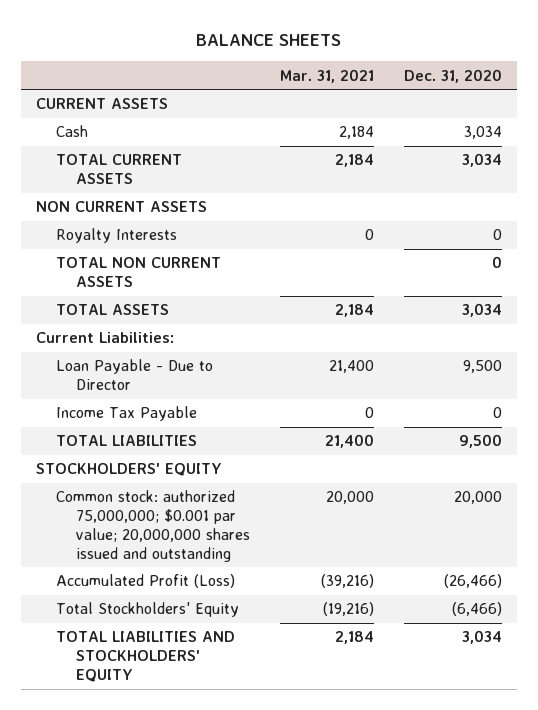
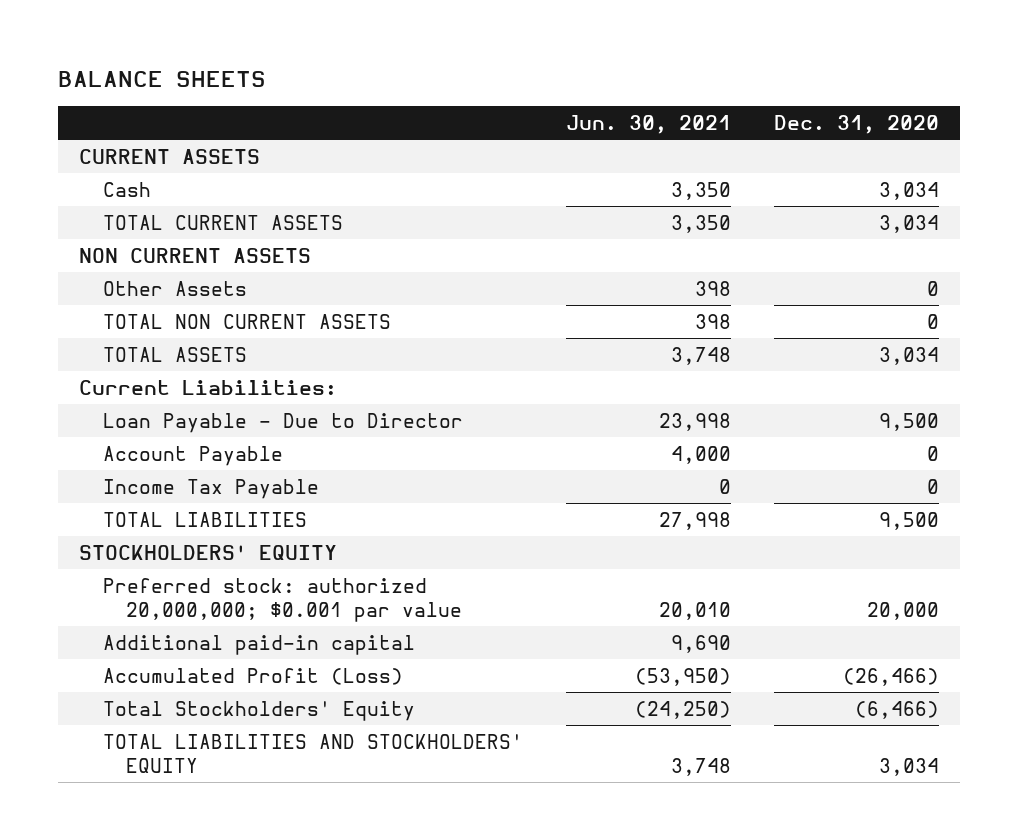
- | Mar. 31, 2021 | Dec. 31, 2020
+ | Jun. 30, 2021 | Dec. 31, 2020
- Royalty Interests | 0 | 0
+ Other Assets | 398 | 0
+ Account Payable | 4,000 | 0
- Common stock: authorized 75,000,000; $0.001 par value; 20,000,000 shares issued and outstanding | 20,000 | 20,000
+ Preferred stock: authorized 20,000,000; $0.001 par value | 20,010 | 20,000
+ Additional paid-in capital | 9,690 |

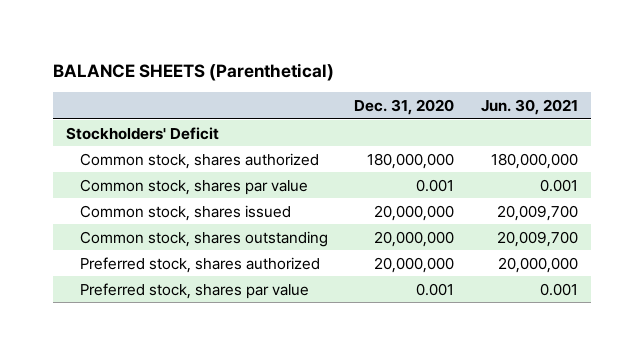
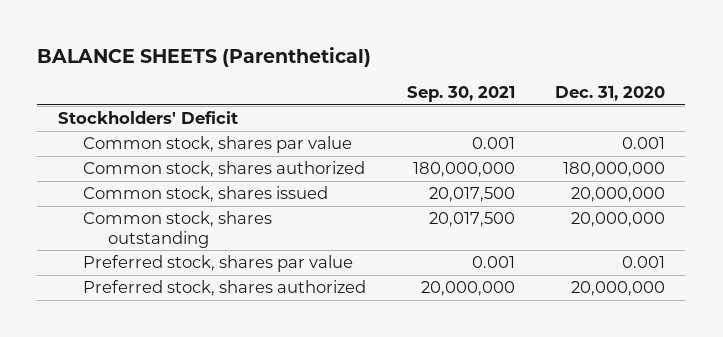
- | Dec. 31, 2020 | Jun. 30, 2021
+ | Sep. 30, 2021 | Dec. 31, 2020
moved down: Common stock, shares authorized | 180,000,000 | 180,000,000
moved down: Preferred stock, shares authorized | 20,000,000 | 20,000,000

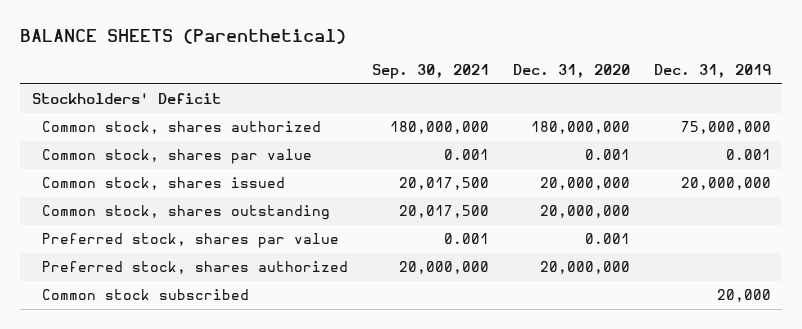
- | Sep. 30, 2021 | Dec. 31, 2020
+ | Sep. 30, 2021 | Dec. 31, 2020 | Dec. 31, 2019
moved down: Common stock, shares par value | 0.001 | 0.001 | 0.001
+ Common stock subscribed | | | 20,000

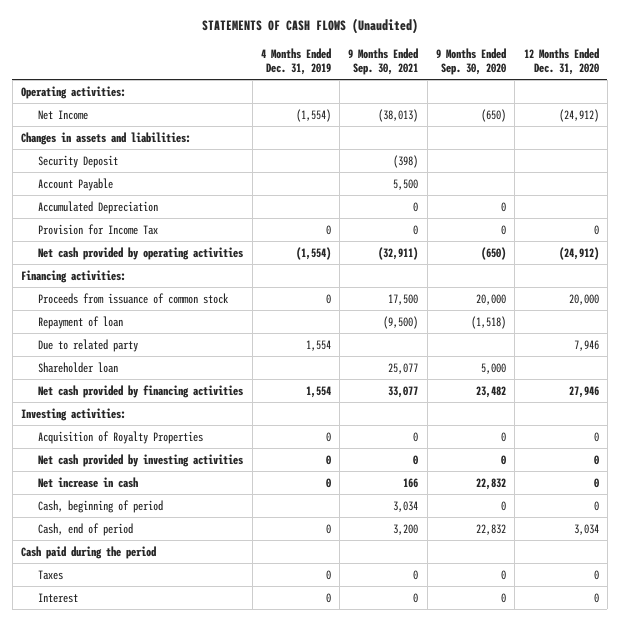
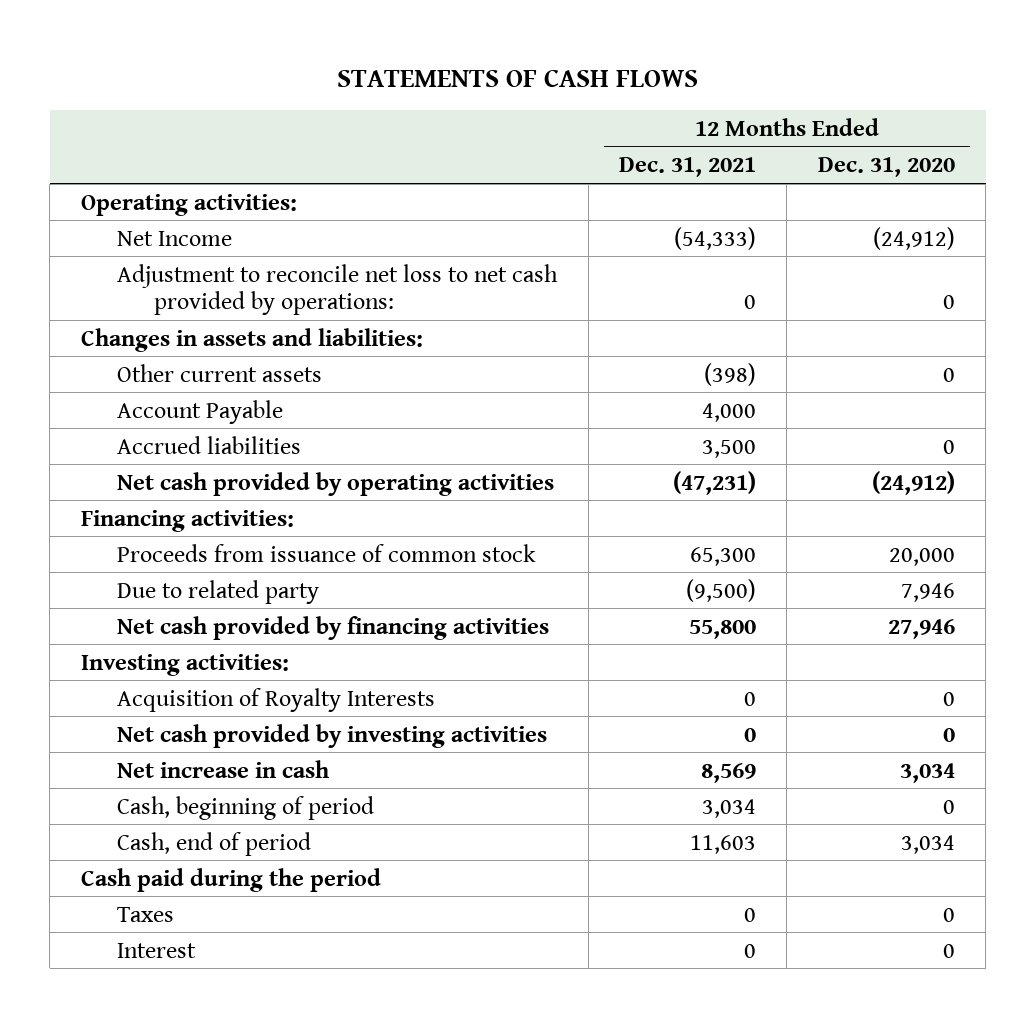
- STATEMENTS OF CASH FLOWS (Unaudited)
+ STATEMENTS OF CASH FLOWS
- | 4 Months Ended Dec. 31, 2019 | 9 Months Ended Sep. 30, 2021 | 9 Months Ended Sep. 30, 2020 | 12 Months Ended Dec. 31, 2020
+ | 12 Months Ended Dec. 31, 2021 | 12 Months Ended Dec. 31, 2020
+ Adjustment to reconcile net loss to net cash provided by operations: | 0 | 0
- Security Deposit | | (398) | |
+ Other current assets | (398) | 0
- Accumulated Depreciation | | 0 | 0 |
- Provision for Income Tax | 0 | 0 | 0 | 0
+ Accrued liabilities | 3,500 | 0
- Repayment of loan | | (9,500) | (1,518) |
- Shareholder loan | | 25,077 | 5,000 |
- Acquisition of Royalty Properties | 0 | 0 | 0 | 0
+ Acquisition of Royalty Interests | 0 | 0
- Net increase in cash | 0 | 166 | 22,832 | 0
+ Net increase in cash | 8,569 | 3,034

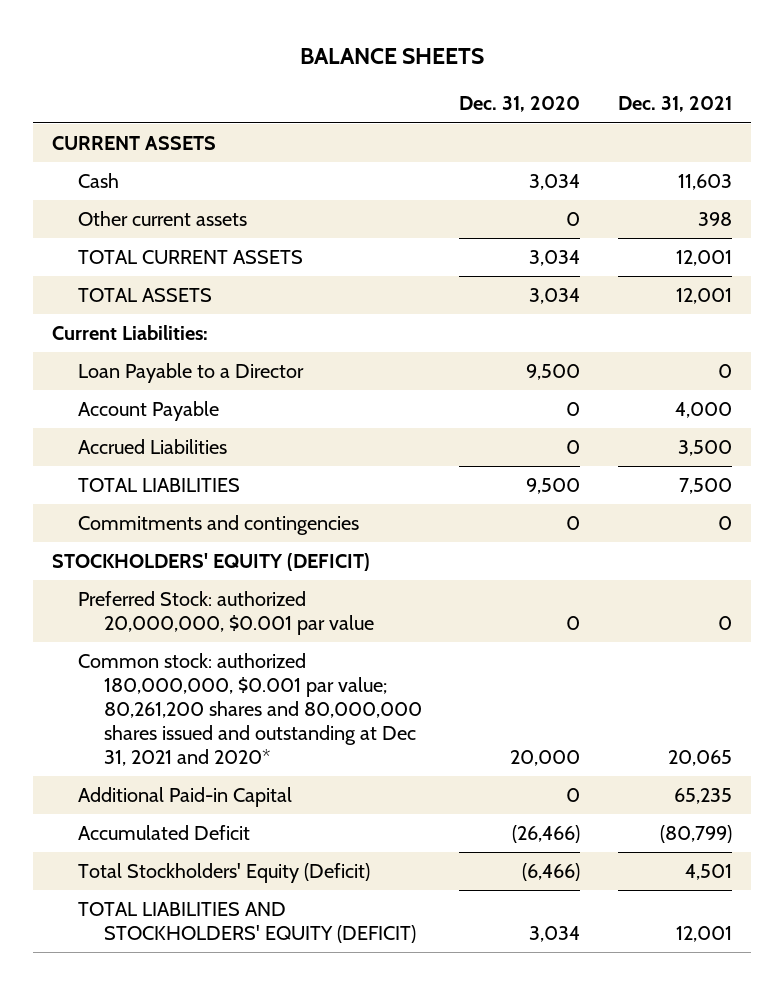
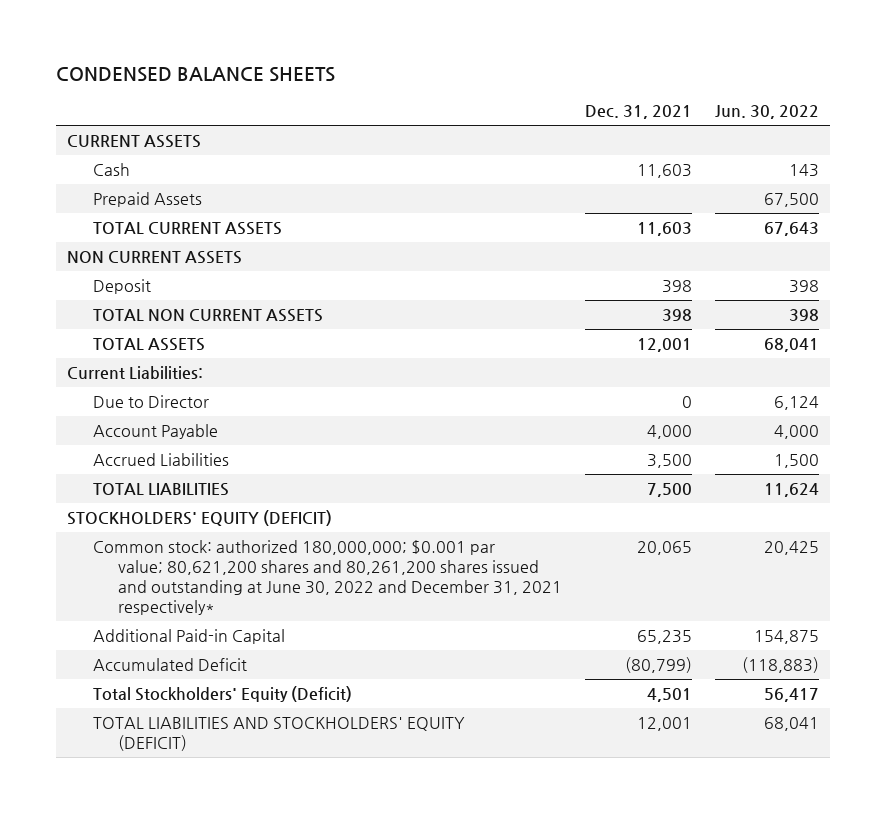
- BALANCE SHEETS
+ CONDENSED BALANCE SHEETS
- | Dec. 31, 2020 | Dec. 31, 2021
+ | Dec. 31, 2021 | Jun. 30, 2022
- Other current assets | 0 | 398
- TOTAL CURRENT ASSETS | 3,034 | 12,001
+ Prepaid Assets | | 67,500
+ TOTAL CURRENT ASSETS | 11,603 | 67,643
+ NON CURRENT ASSETS
+ Deposit | 398 | 398
+ TOTAL NON CURRENT ASSETS | 398 | 398
- Loan Payable to a Director | 9,500 | 0
+ Due to Director | 0 | 6,124
- Commitments and contingencies | 0 | 0
- Preferred Stock: authorized 20,000,000, $0.001 par value | 0 | 0
- Common stock: authorized 180,000,000, $0.001 par value; 80,261,200 shares and 80,000,000 shares issued and outstanding at Dec 31, 2021 and 2020* | 20,000 | 20,065
+ Common stock: authorized 180,000,000; $0.001 par value; 80,621,200 shares and 80,261,200 shares issued and outstanding at June 30, 2022 and December 31, 2021 respectively* | 20,065 | 20,425

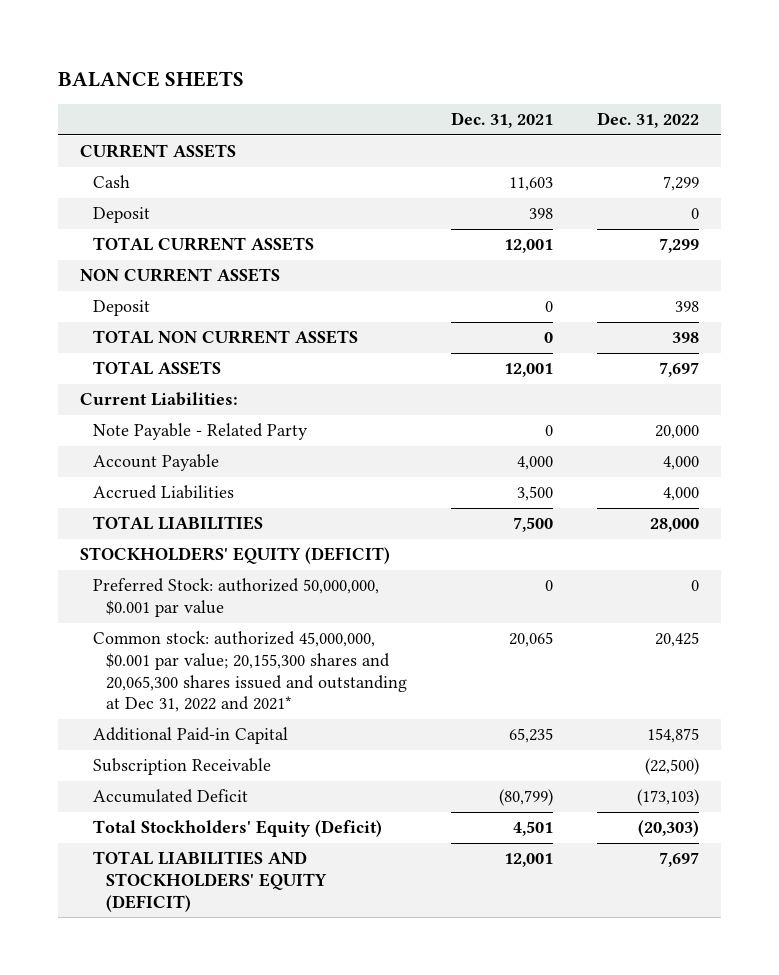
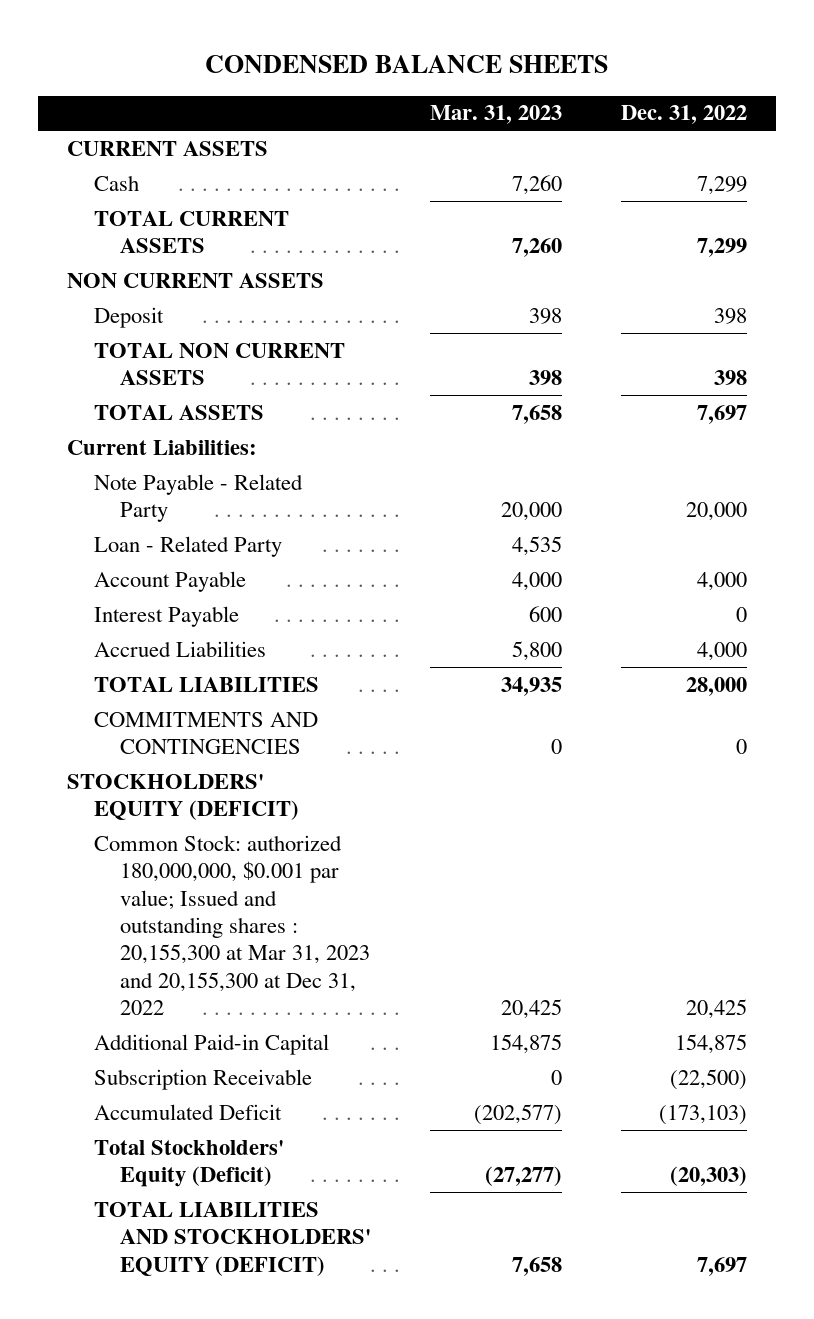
- BALANCE SHEETS
+ CONDENSED BALANCE SHEETS
- | Dec. 31, 2021 | Dec. 31, 2022
+ | Mar. 31, 2023 | Dec. 31, 2022
- Deposit | 398 | 0
+ Loan - Related Party | 4,535 |
+ Interest Payable | 600 | 0
+ COMMITMENTS AND CONTINGENCIES | 0 | 0
- Preferred Stock: authorized 50,000,000, $0.001 par value | 0 | 0
- Common stock: authorized 45,000,000, $0.001 par value; 20,155,300 shares and 20,065,300 shares issued and outstanding at Dec 31, 2022 and 2021* | 20,065 | 20,425
+ Common Stock: authorized 180,000,000, $0.001 par value; Issued and outstanding shares : 20,155,300 at Mar 31, 2023 and 20,155,300 at Dec 31, 2022 | 20,425 | 20,425

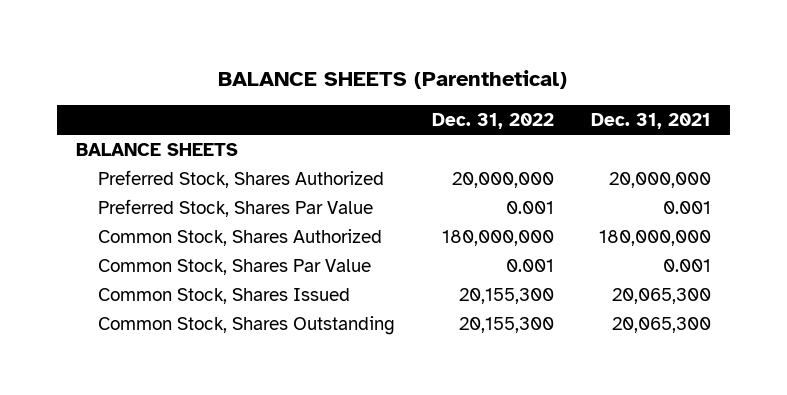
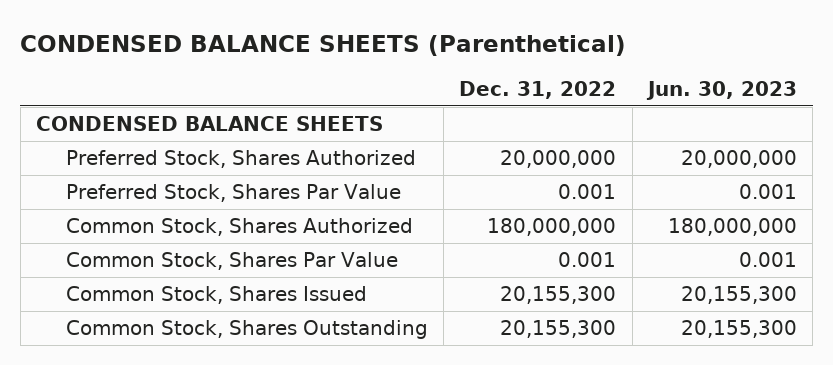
- BALANCE SHEETS (Parenthetical)
+ CONDENSED BALANCE SHEETS (Parenthetical)
- | Dec. 31, 2022 | Dec. 31, 2021
+ | Dec. 31, 2022 | Jun. 30, 2023
- BALANCE SHEETS
+ CONDENSED BALANCE SHEETS

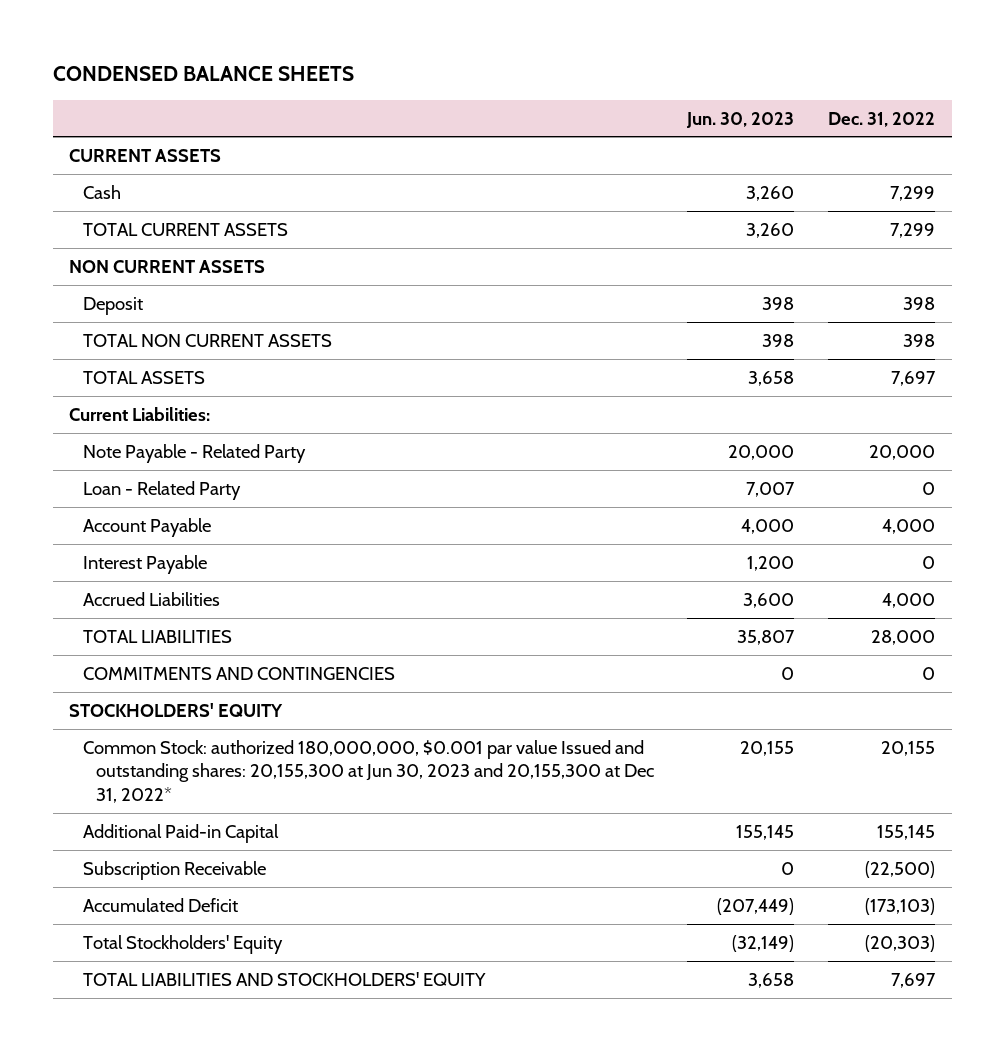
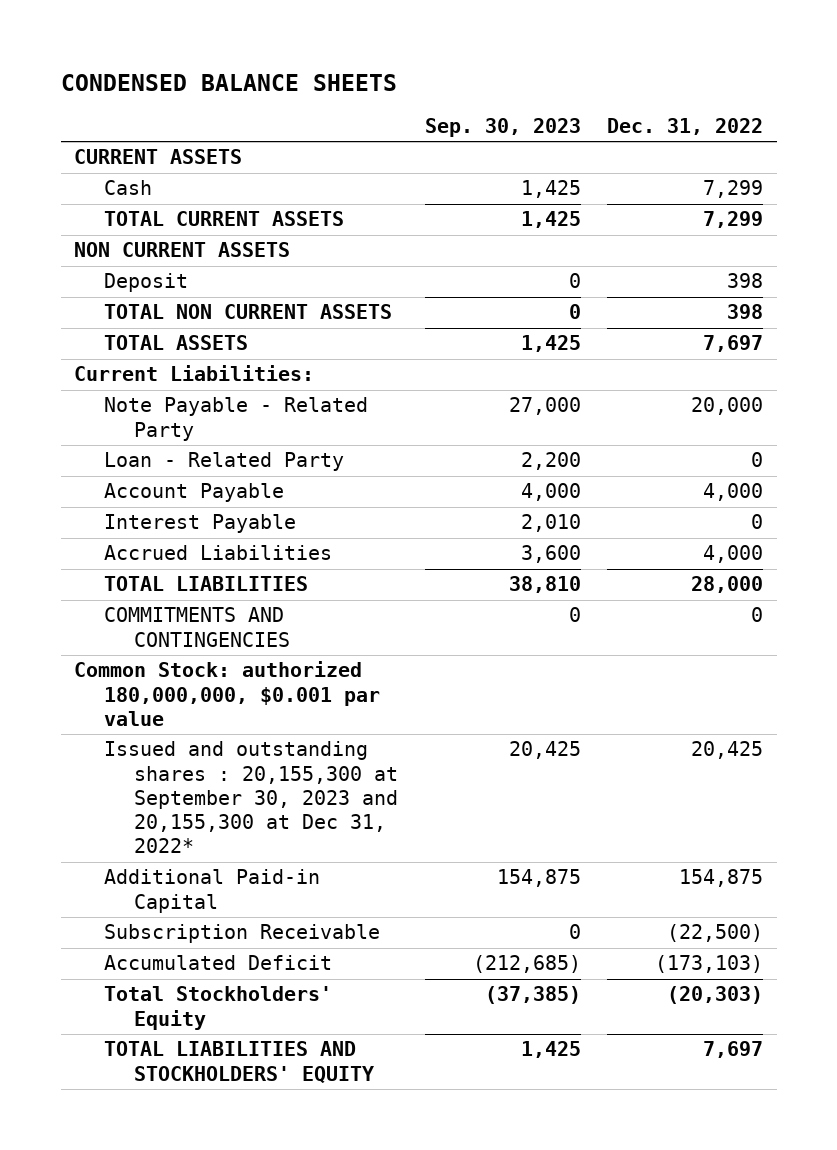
- | Jun. 30, 2023 | Dec. 31, 2022
+ | Sep. 30, 2023 | Dec. 31, 2022
- STOCKHOLDERS' EQUITY
- Common Stock: authorized 180,000,000, $0.001 par value Issued and outstanding shares: 20,155,300 at Jun 30, 2023 and 20,155,300 at Dec 31, 2022* | 20,155 | 20,155
- Additional Paid-in Capital | 155,145 | 155,145
+ Common Stock: authorized 180,000,000, $0.001 par value
+ Issued and outstanding shares : 20,155,300 at September 30, 2023 and 20,155,300 at Dec 31, 2022* | 20,425 | 20,425
+ Additional Paid-in Capital | 154,875 | 154,875

